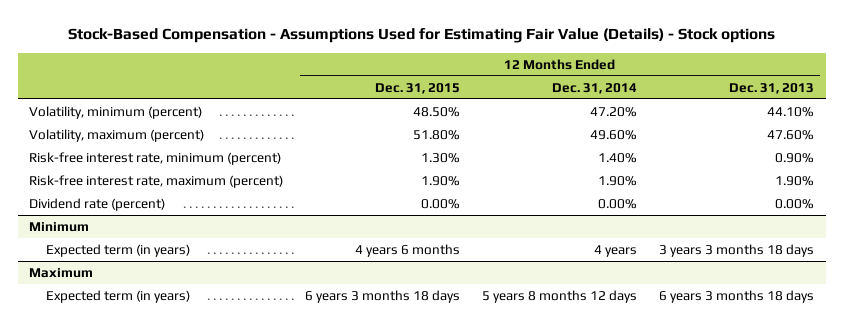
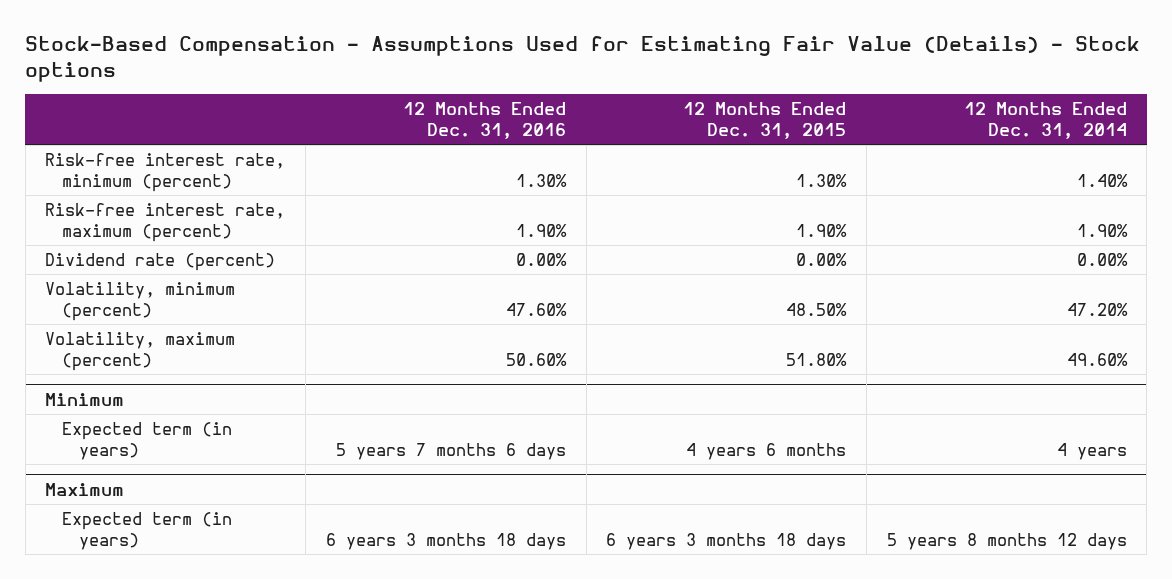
- | 12 Months Ended Dec. 31, 2015 | 12 Months Ended Dec. 31, 2014 | 12 Months Ended Dec. 31, 2013
+ | 12 Months Ended Dec. 31, 2016 | 12 Months Ended Dec. 31, 2015 | 12 Months Ended Dec. 31, 2014
moved down: Volatility, minimum (percent) | 47.60% | 48.50% | 47.20%
moved down: Volatility, maximum (percent) | 50.60% | 51.80% | 49.60%

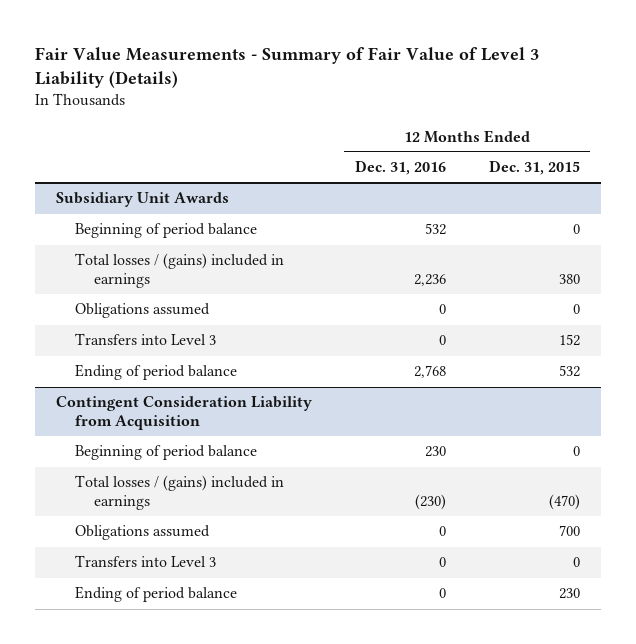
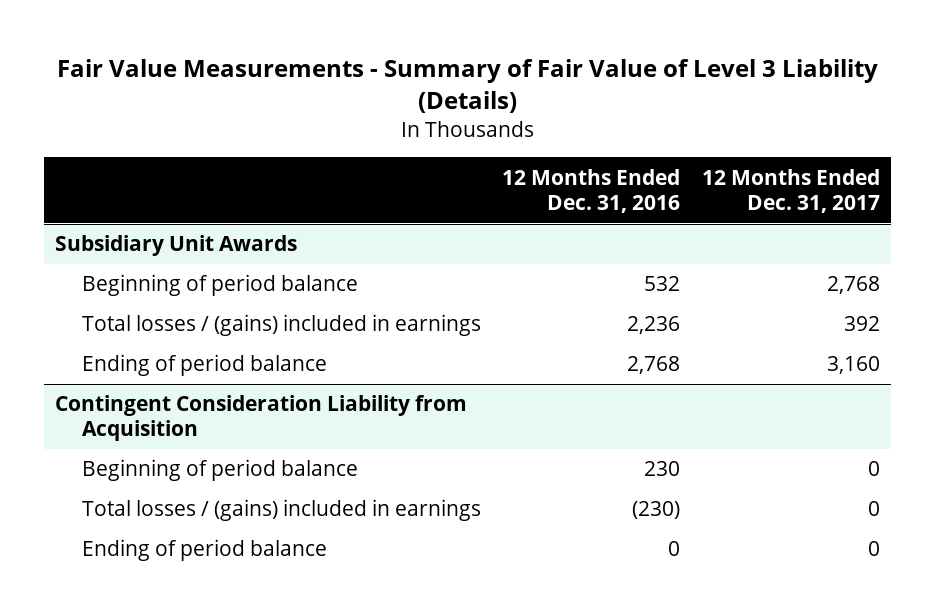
- | 12 Months Ended Dec. 31, 2016 | 12 Months Ended Dec. 31, 2015
+ | 12 Months Ended Dec. 31, 2016 | 12 Months Ended Dec. 31, 2017
@ Subsidiary Unit Awards
- Obligations assumed | 0 | 0
- Transfers into Level 3 | 0 | 152
@ Contingent Consideration Liability from Acquisition
- Obligations assumed | 0 | 700
- Transfers into Level 3 | 0 | 0

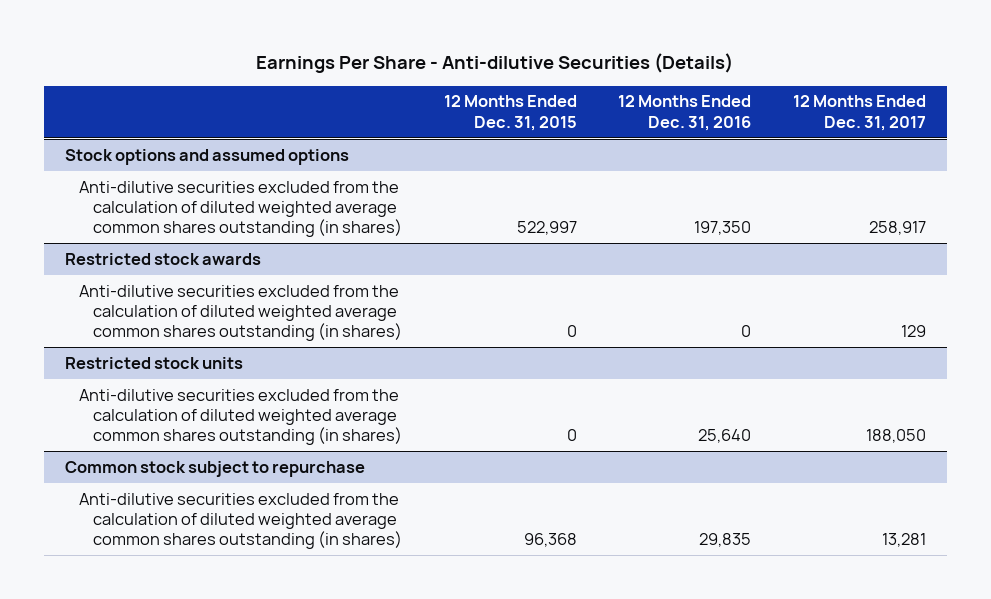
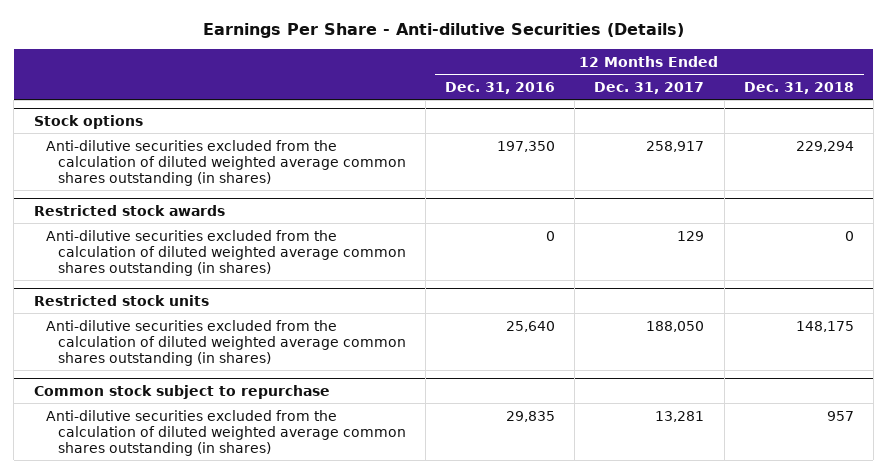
- | 12 Months Ended Dec. 31, 2015 | 12 Months Ended Dec. 31, 2016 | 12 Months Ended Dec. 31, 2017
+ | 12 Months Ended Dec. 31, 2016 | 12 Months Ended Dec. 31, 2017 | 12 Months Ended Dec. 31, 2018
- Stock options and assumed options
+ Stock options

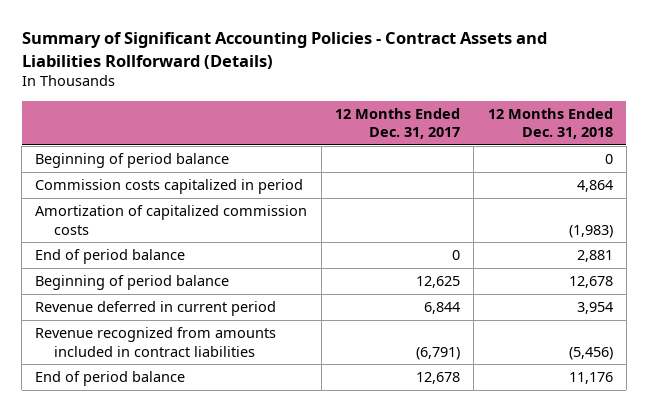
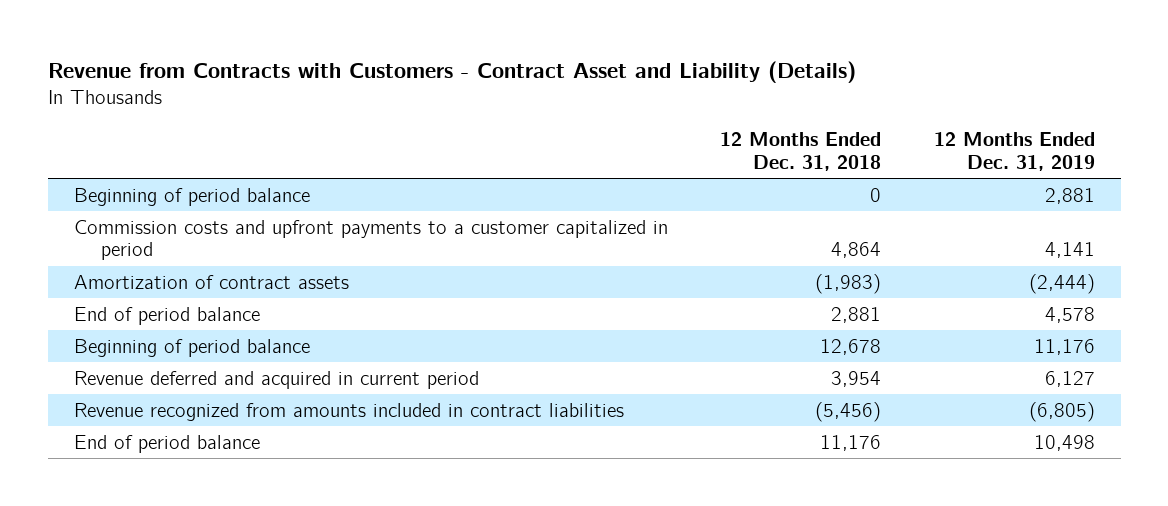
- Summary of Significant Accounting Policies - Contract Assets and Liabilities Rollforward (Details)
+ Revenue from Contracts with Customers - Contract Asset and Liability (Details)
- | 12 Months Ended Dec. 31, 2017 | 12 Months Ended Dec. 31, 2018
+ | 12 Months Ended Dec. 31, 2018 | 12 Months Ended Dec. 31, 2019
- Commission costs capitalized in period | | 4,864
- Amortization of capitalized commission costs | | (1,983)
+ Commission costs and upfront payments to a customer capitalized in period | 4,864 | 4,141
+ Amortization of contract assets | (1,983) | (2,444)
- Revenue deferred in current period | 6,844 | 3,954
+ Revenue deferred and acquired in current period | 3,954 | 6,127

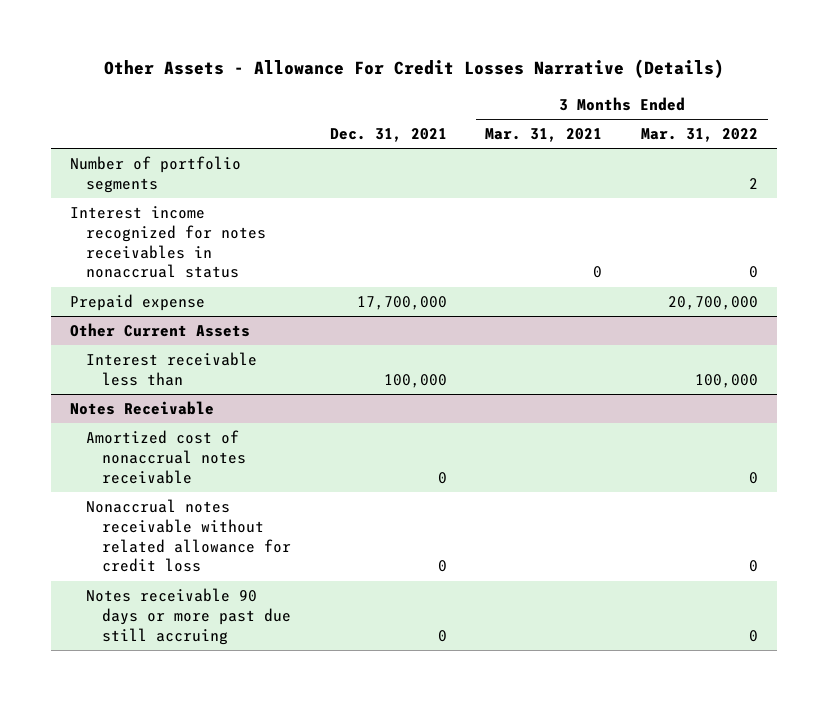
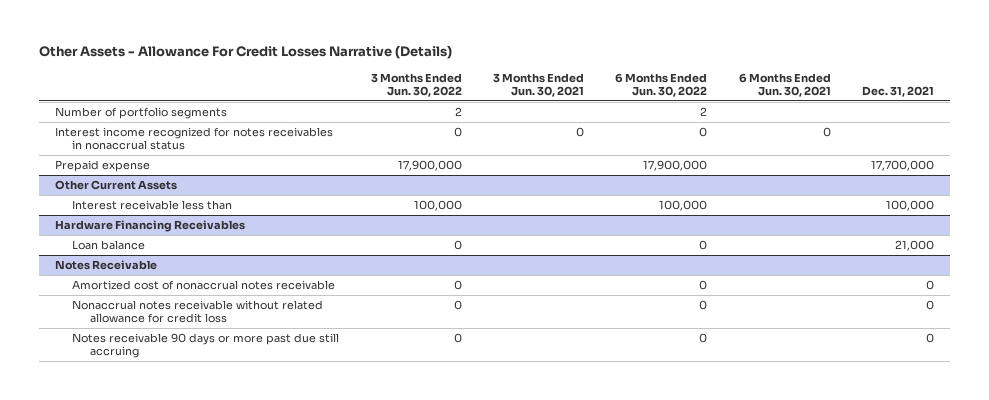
- | Dec. 31, 2021 | 3 Months Ended Mar. 31, 2021 | 3 Months Ended Mar. 31, 2022
+ | 3 Months Ended Jun. 30, 2022 | 3 Months Ended Jun. 30, 2021 | 6 Months Ended Jun. 30, 2022 | 6 Months Ended Jun. 30, 2021 | Dec. 31, 2021
+ Hardware Financing Receivables
+ Loan balance | 0 | | 0 | | 21,000

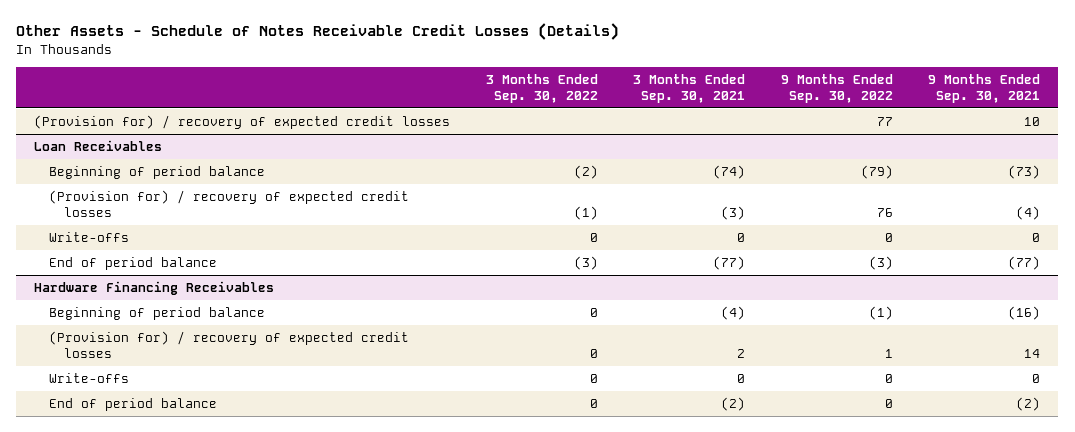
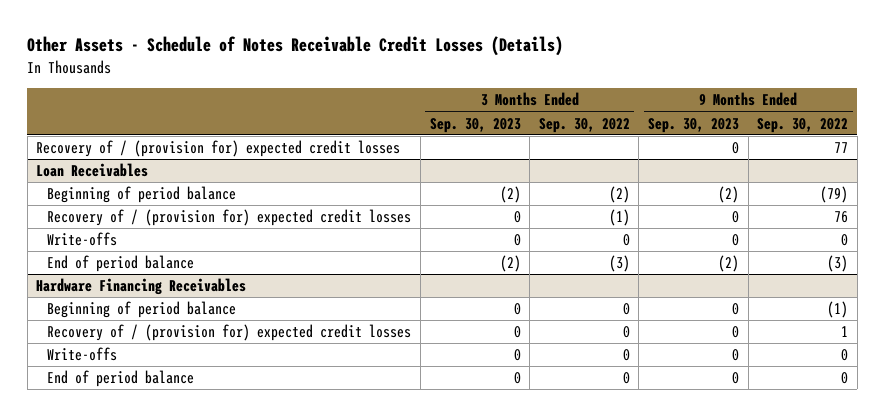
- | 3 Months Ended Sep. 30, 2022 | 3 Months Ended Sep. 30, 2021 | 9 Months Ended Sep. 30, 2022 | 9 Months Ended Sep. 30, 2021
+ | 3 Months Ended Sep. 30, 2023 | 3 Months Ended Sep. 30, 2022 | 9 Months Ended Sep. 30, 2023 | 9 Months Ended Sep. 30, 2022
- (Provision for) / recovery of expected credit losses | | | 77 | 10
+ Recovery of / (provision for) expected credit losses | | | 0 | 77
@ Loan Receivables
- (Provision for) / recovery of expected credit losses | (1) | (3) | 76 | (4)
+ Recovery of / (provision for) expected credit losses | 0 | (1) | 0 | 76
@ Hardware Financing Receivables
- (Provision for) / recovery of expected credit losses | 0 | 2 | 1 | 14
+ Recovery of / (provision for) expected credit losses | 0 | 0 | 0 | 1

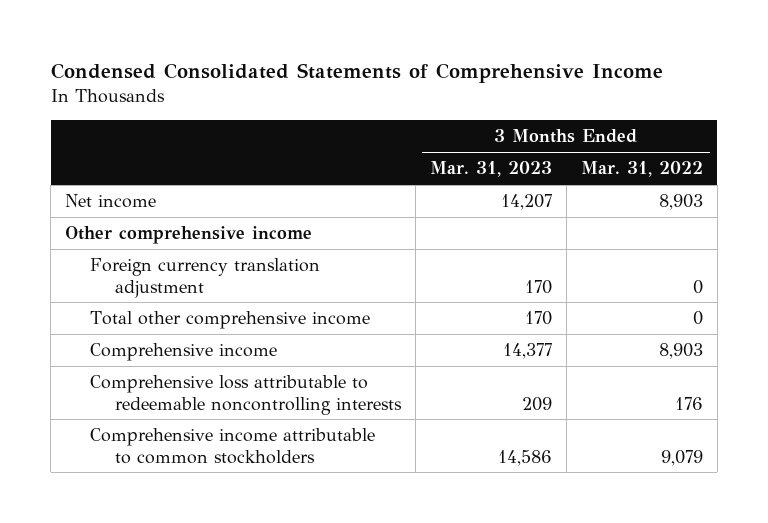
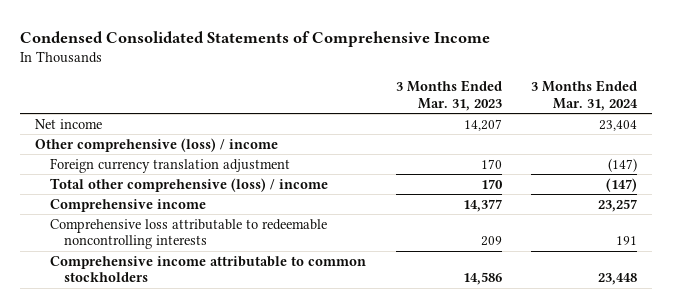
- | 3 Months Ended Mar. 31, 2023 | 3 Months Ended Mar. 31, 2022
+ | 3 Months Ended Mar. 31, 2023 | 3 Months Ended Mar. 31, 2024
- Other comprehensive income
+ Other comprehensive (loss) / income
- Total other comprehensive income | 170 | 0
+ Total other comprehensive (loss) / income | 170 | (147)

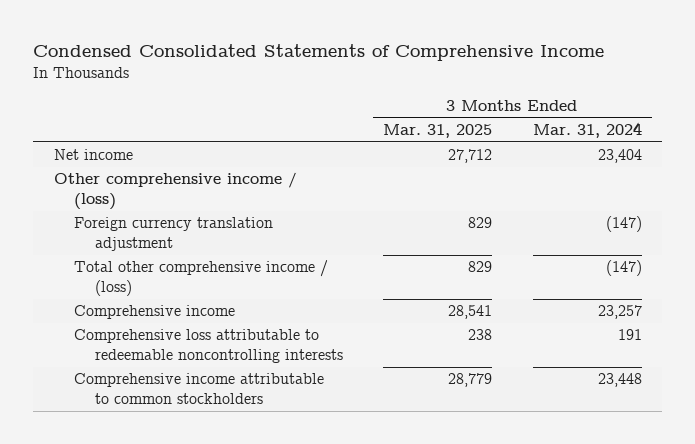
- | 3 Months Ended Mar. 31, 2023 | 3 Months Ended Mar. 31, 2024
+ | 3 Months Ended Mar. 31, 2025 | 3 Months Ended Mar. 31, 2024
- Other comprehensive (loss) / income
+ Other comprehensive income / (loss)
- Total other comprehensive (loss) / income | 170 | (147)
+ Total other comprehensive income / (loss) | 829 | (147)

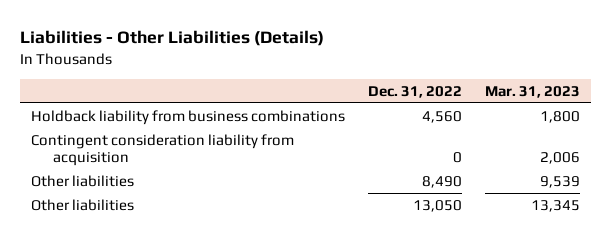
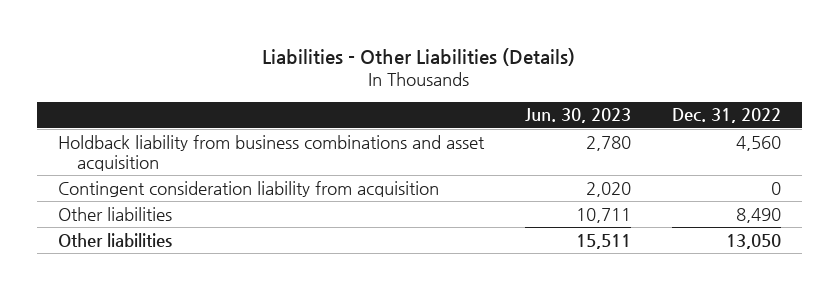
- | Dec. 31, 2022 | Mar. 31, 2023
+ | Jun. 30, 2023 | Dec. 31, 2022
- Holdback liability from business combinations | 4,560 | 1,800
+ Holdback liability from business combinations and asset acquisition | 2,780 | 4,560

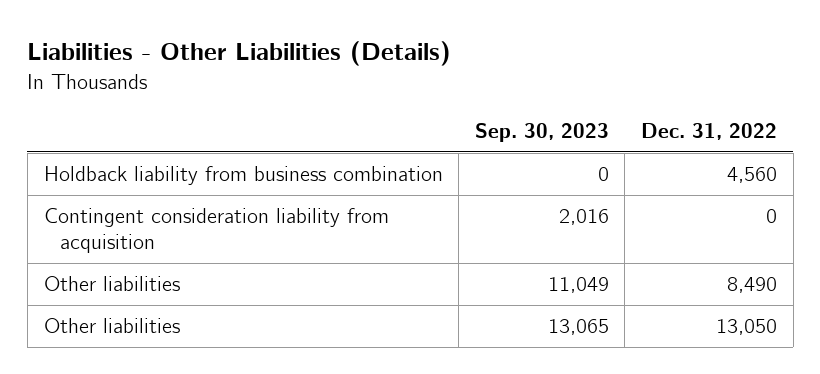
- | Jun. 30, 2023 | Dec. 31, 2022
+ | Sep. 30, 2023 | Dec. 31, 2022
- Holdback liability from business combinations and asset acquisition | 2,780 | 4,560
+ Holdback liability from business combination | 0 | 4,560

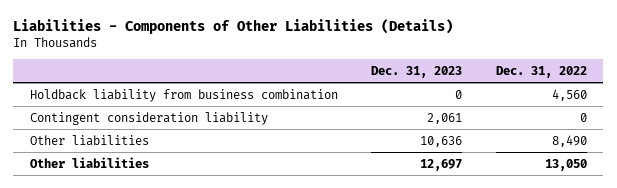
- Liabilities - Other Liabilities (Details)
+ Liabilities - Components of Other Liabilities (Details)
- | Sep. 30, 2023 | Dec. 31, 2022
+ | Dec. 31, 2023 | Dec. 31, 2022
- Contingent consideration liability from acquisition | 2,016 | 0
+ Contingent consideration liability | 2,061 | 0

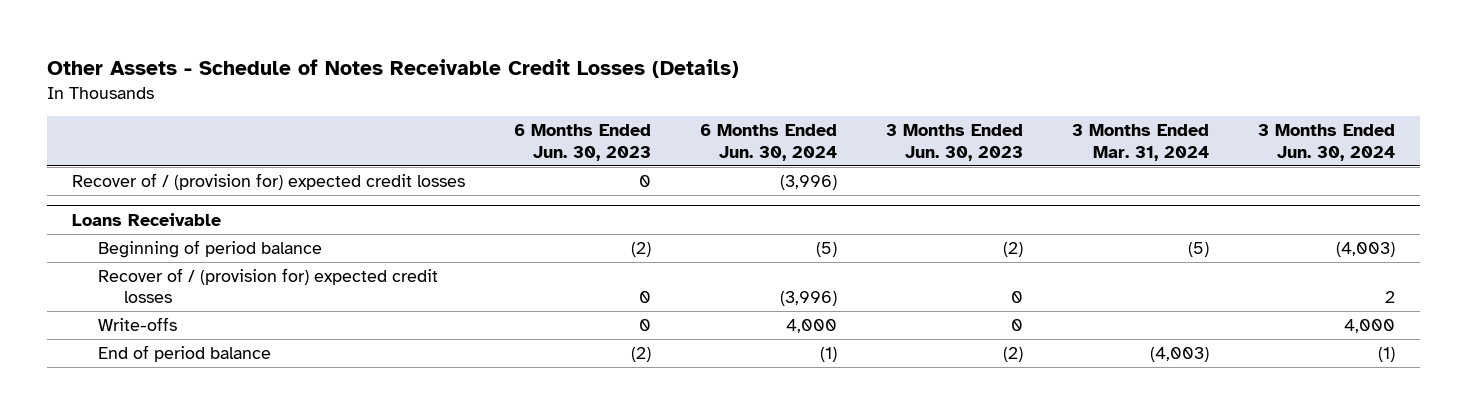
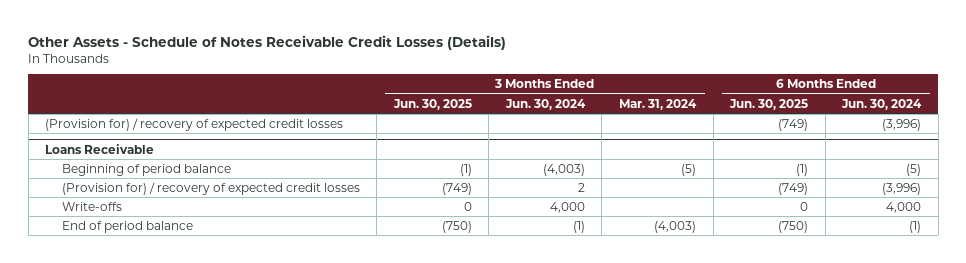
- | 6 Months Ended Jun. 30, 2023 | 6 Months Ended Jun. 30, 2024 | 3 Months Ended Jun. 30, 2023 | 3 Months Ended Mar. 31, 2024 | 3 Months Ended Jun. 30, 2024
+ | 3 Months Ended Jun. 30, 2025 | 3 Months Ended Jun. 30, 2024 | 3 Months Ended Mar. 31, 2024 | 6 Months Ended Jun. 30, 2025 | 6 Months Ended Jun. 30, 2024
- Recover of / (provision for) expected credit losses | 0 | (3,996) | | |
+ (Provision for) / recovery of expected credit losses | | | | (749) | (3,996)
@ Loans Receivable
- Recover of / (provision for) expected credit losses | 0 | (3,996) | 0 | | 2
+ (Provision for) / recovery of expected credit losses | (749) | 2 | | (749) | (3,996)

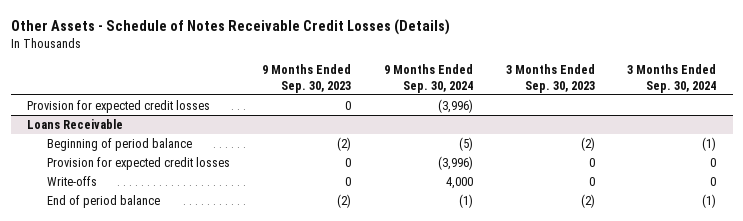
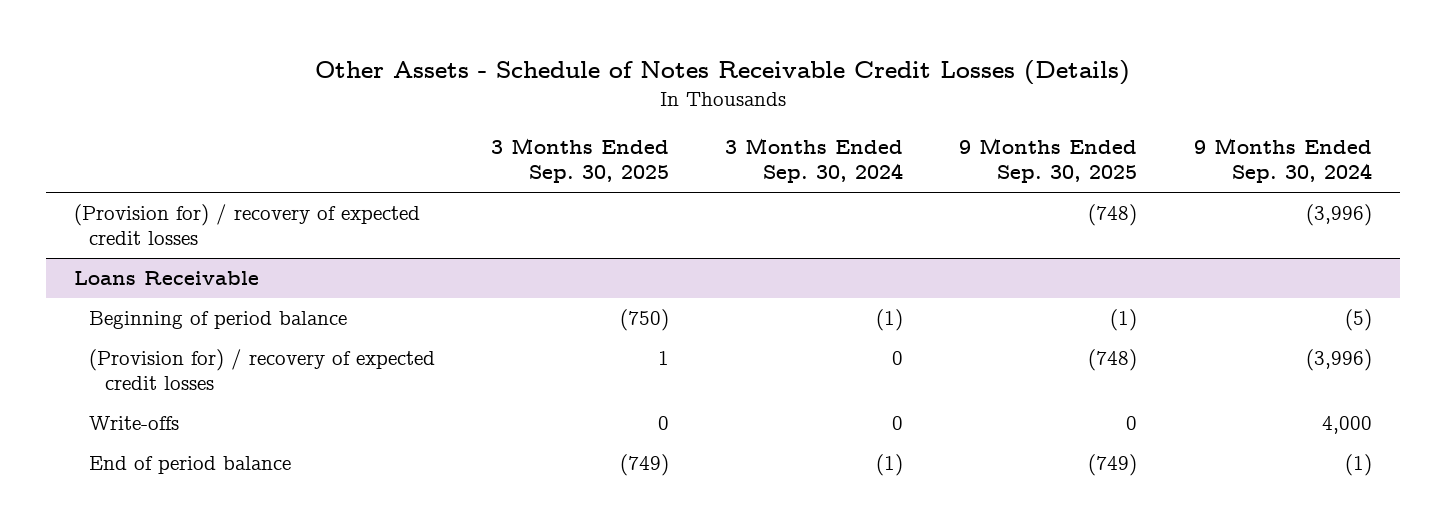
- | 9 Months Ended Sep. 30, 2023 | 9 Months Ended Sep. 30, 2024 | 3 Months Ended Sep. 30, 2023 | 3 Months Ended Sep. 30, 2024
+ | 3 Months Ended Sep. 30, 2025 | 3 Months Ended Sep. 30, 2024 | 9 Months Ended Sep. 30, 2025 | 9 Months Ended Sep. 30, 2024
- Provision for expected credit losses | 0 | (3,996) | |
+ (Provision for) / recovery of expected credit losses | | | (748) | (3,996)
@ Loans Receivable
- Provision for expected credit losses | 0 | (3,996) | 0 | 0
+ (Provision for) / recovery of expected credit losses | 1 | 0 | (748) | (3,996)

